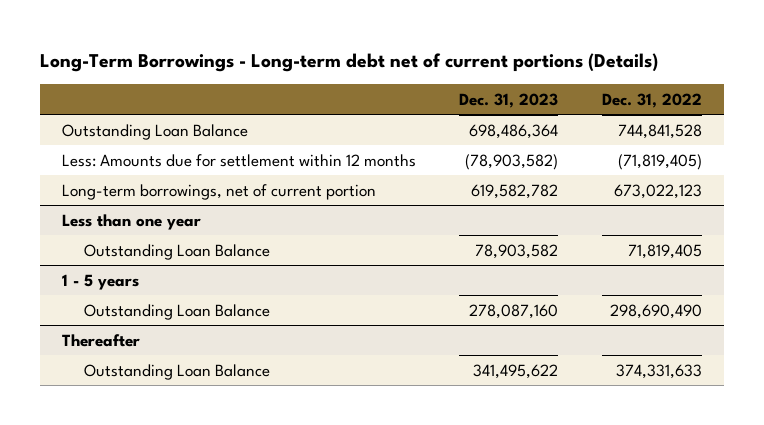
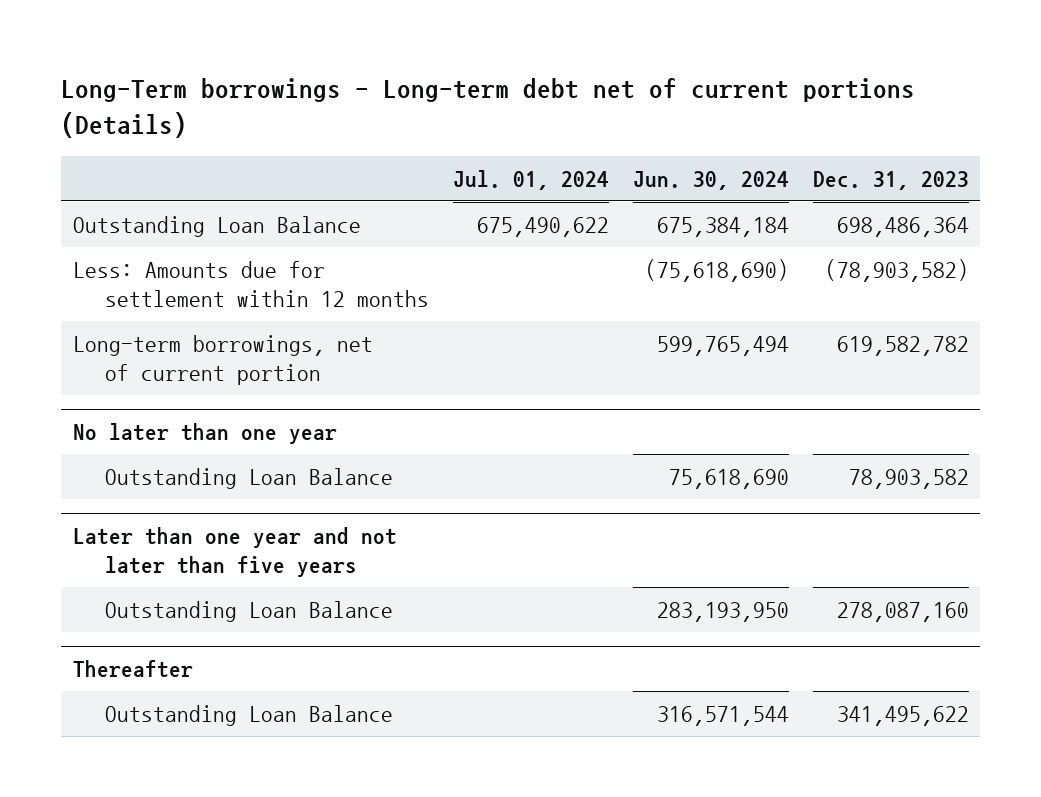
- Long-Term Borrowings - Long-term debt net of current portions (Details)
+ Long-Term borrowings - Long-term debt net of current portions (Details)
- | Dec. 31, 2023 | Dec. 31, 2022
+ | Jul. 01, 2024 | Jun. 30, 2024 | Dec. 31, 2023
- Less than one year
+ No later than one year
- 1 - 5 years
+ Later than one year and not later than five years

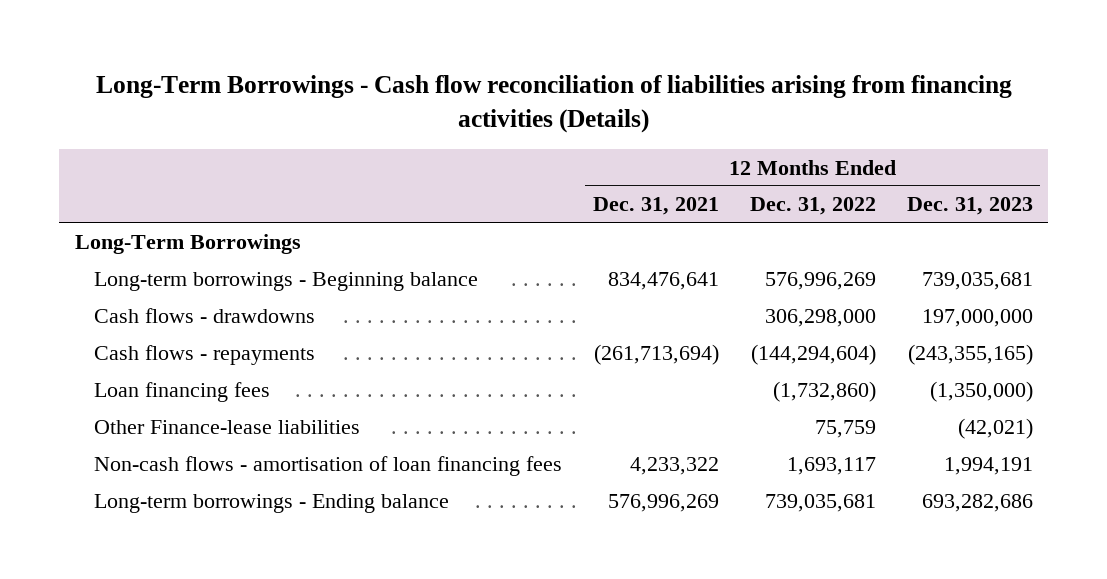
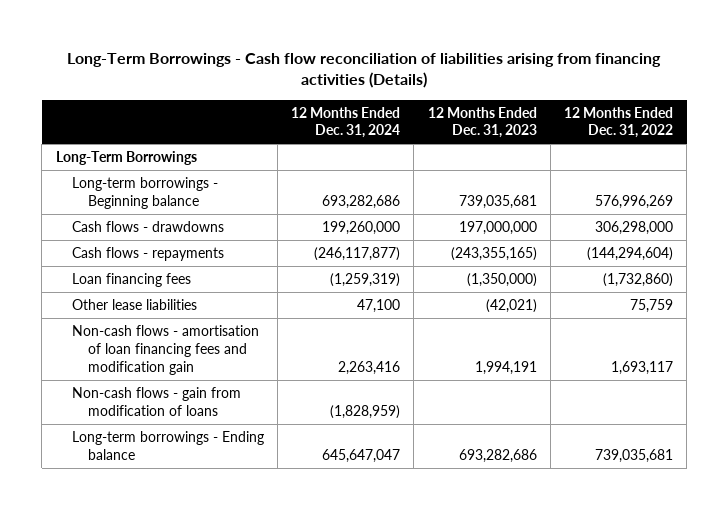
- | 12 Months Ended Dec. 31, 2021 | 12 Months Ended Dec. 31, 2022 | 12 Months Ended Dec. 31, 2023
+ | 12 Months Ended Dec. 31, 2024 | 12 Months Ended Dec. 31, 2023 | 12 Months Ended Dec. 31, 2022
- Other Finance-lease liabilities | | 75,759 | (42,021)
- Non-cash flows - amortisation of loan financing fees | 4,233,322 | 1,693,117 | 1,994,191
+ Other lease liabilities | 47,100 | (42,021) | 75,759
+ Non-cash flows - amortisation of loan financing fees and modification gain | 2,263,416 | 1,994,191 | 1,693,117
+ Non-cash flows - gain from modification of loans | (1,828,959) | |

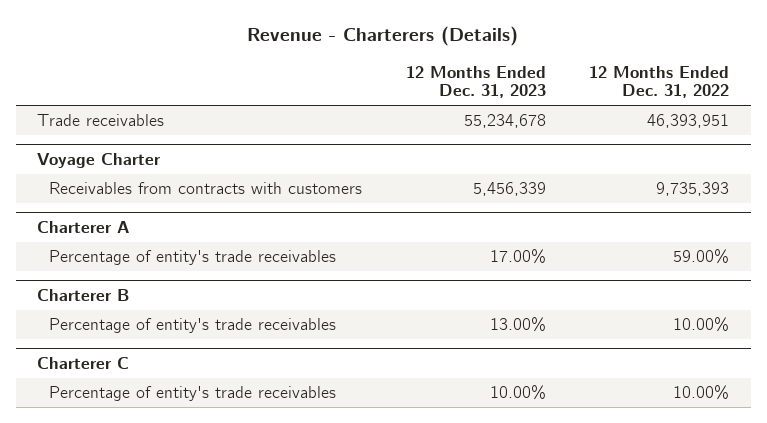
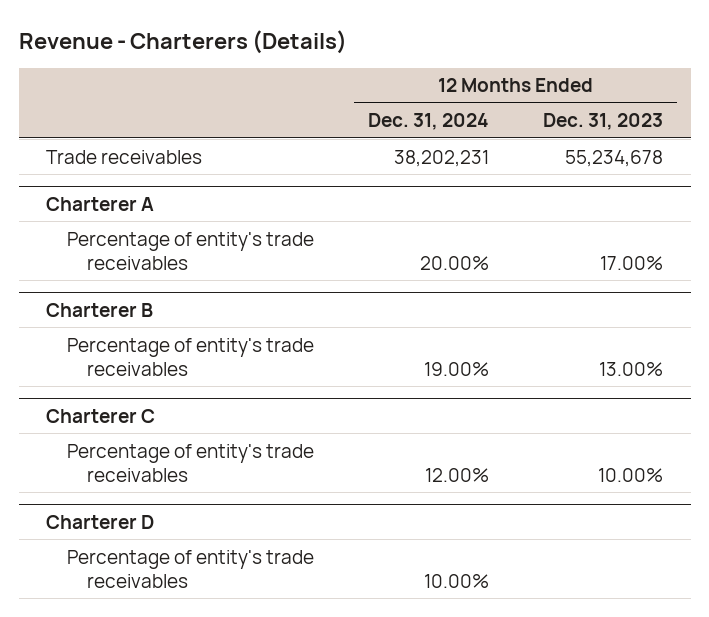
- | 12 Months Ended Dec. 31, 2023 | 12 Months Ended Dec. 31, 2022
+ | 12 Months Ended Dec. 31, 2024 | 12 Months Ended Dec. 31, 2023
- Voyage Charter
- Receivables from contracts with customers | 5,456,339 | 9,735,393
+ Charterer D
+ Percentage of entity's trade receivables | 10.00% |

